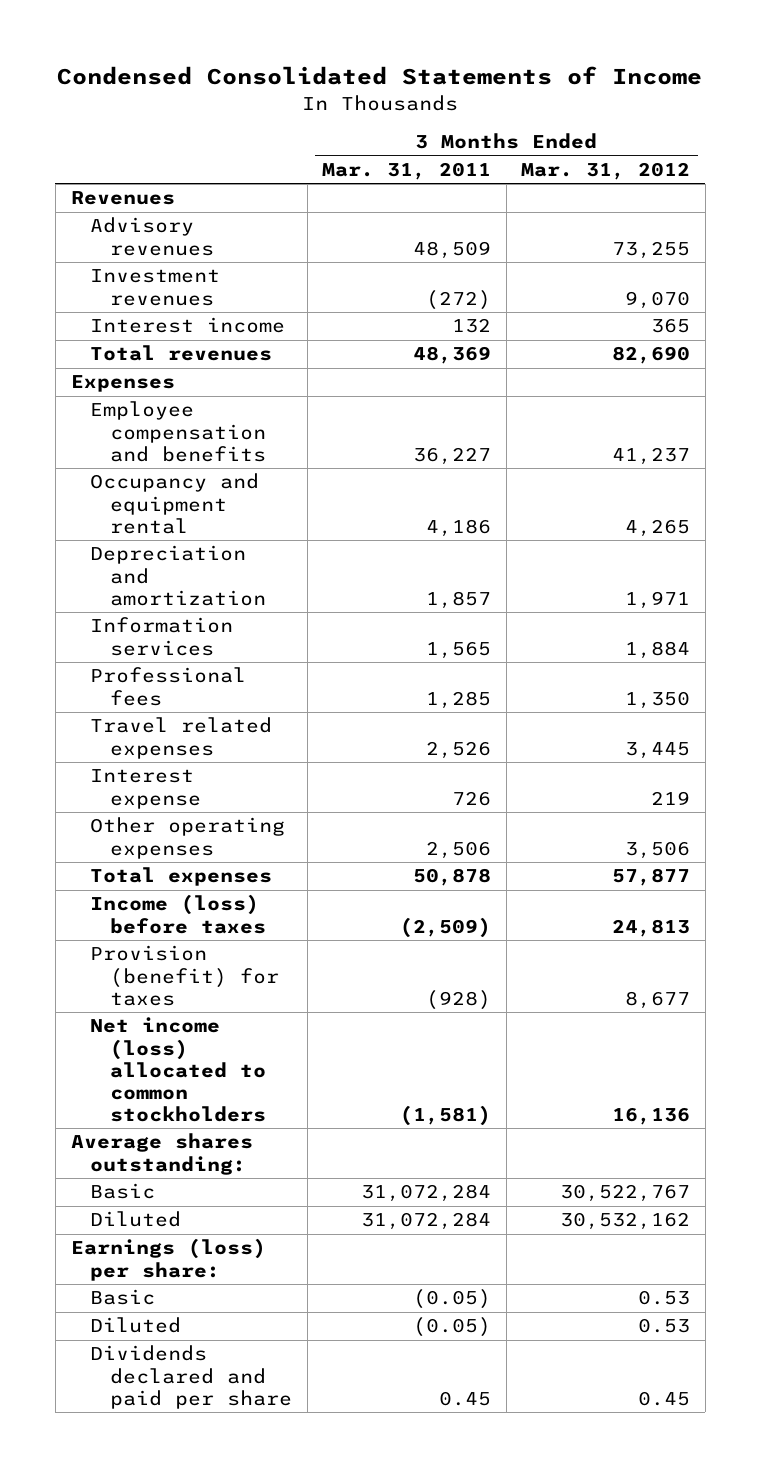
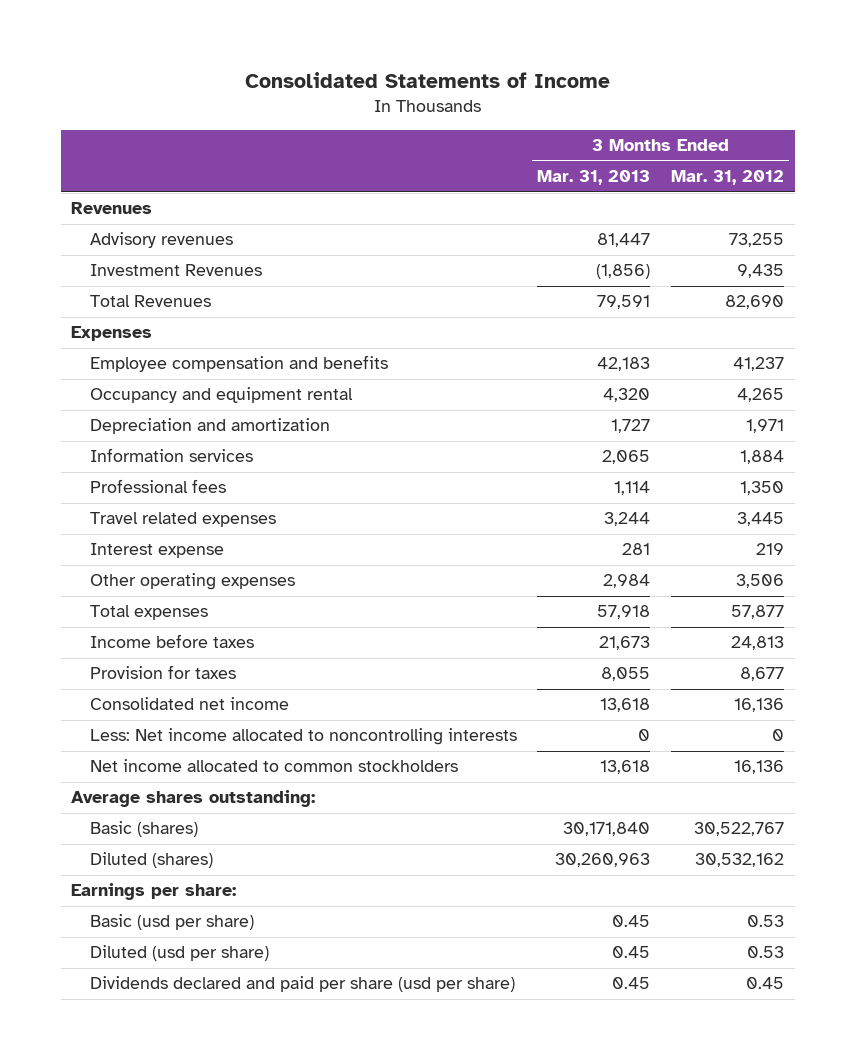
- Condensed Consolidated Statements of Income
+ Consolidated Statements of Income
- | 3 Months Ended Mar. 31, 2011 | 3 Months Ended Mar. 31, 2012
+ | 3 Months Ended Mar. 31, 2013 | 3 Months Ended Mar. 31, 2012
- Investment revenues | (272) | 9,070
- Interest income | 132 | 365
- Total revenues | 48,369 | 82,690
+ Investment Revenues | (1,856) | 9,435
+ Total Revenues | 79,591 | 82,690
- Income (loss) before taxes | (2,509) | 24,813
- Provision (benefit) for taxes | (928) | 8,677
- Net income (loss) allocated to common stockholders | (1,581) | 16,136
+ Income before taxes | 21,673 | 24,813
+ Provision for taxes | 8,055 | 8,677
+ Consolidated net income | 13,618 | 16,136
+ Less: Net income allocated to noncontrolling interests | 0 | 0
+ Net income allocated to common stockholders | 13,618 | 16,136
- Basic | 31,072,284 | 30,522,767
- Diluted | 31,072,284 | 30,532,162
- Earnings (loss) per share:
- Basic | (0.05) | 0.53
- Diluted | (0.05) | 0.53
- Dividends declared and paid per share | 0.45 | 0.45
+ Basic (shares) | 30,171,840 | 30,522,767
+ Diluted (shares) | 30,260,963 | 30,532,162
+ Earnings per share:
+ Basic (usd per share) | 0.45 | 0.53
+ Diluted (usd per share) | 0.45 | 0.53
+ Dividends declared and paid per share (usd per share) | 0.45 | 0.45

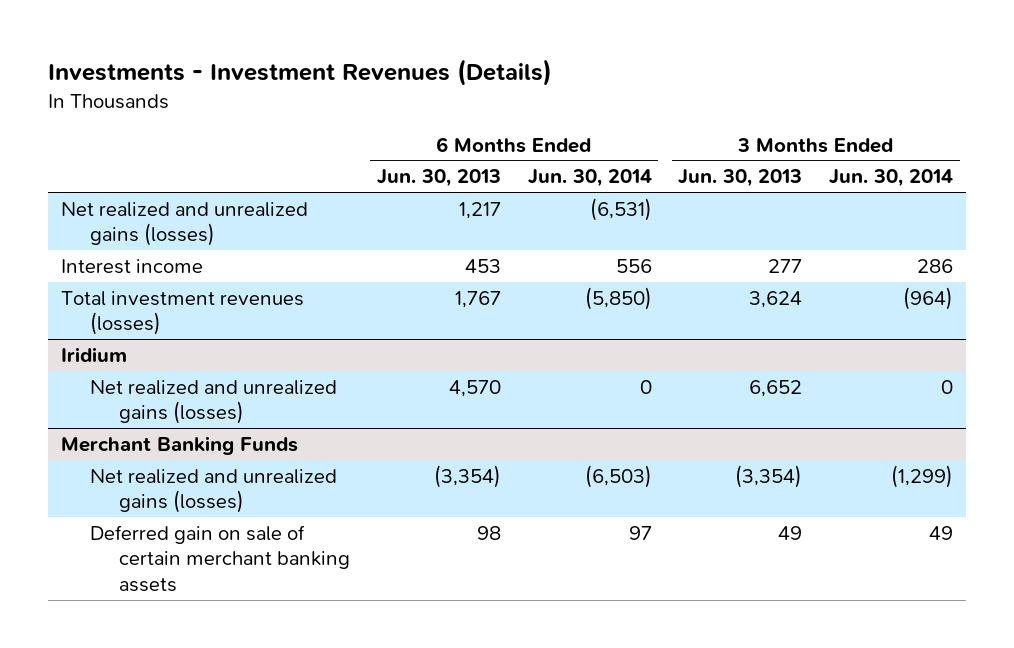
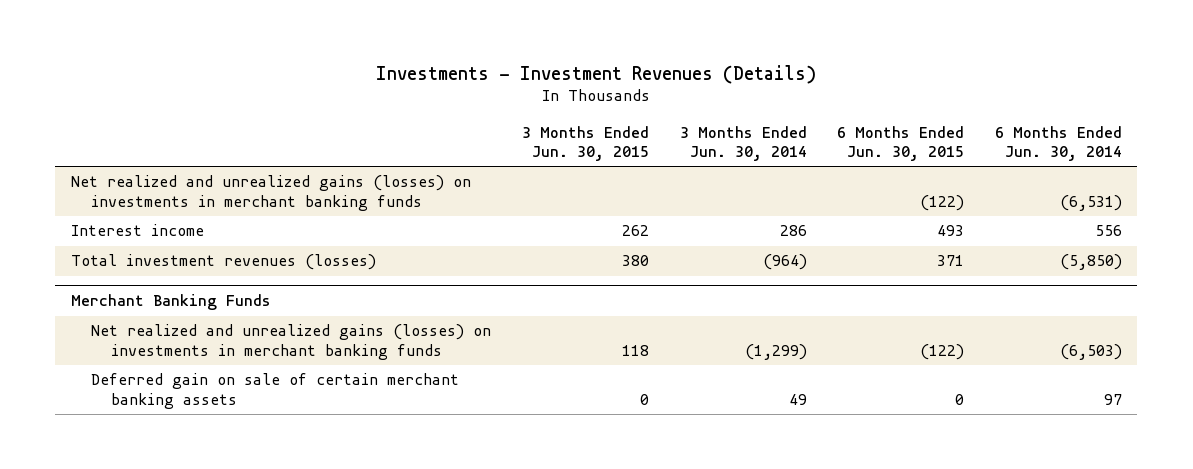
- | 6 Months Ended Jun. 30, 2013 | 6 Months Ended Jun. 30, 2014 | 3 Months Ended Jun. 30, 2013 | 3 Months Ended Jun. 30, 2014
+ | 3 Months Ended Jun. 30, 2015 | 3 Months Ended Jun. 30, 2014 | 6 Months Ended Jun. 30, 2015 | 6 Months Ended Jun. 30, 2014
- Net realized and unrealized gains (losses) | 1,217 | (6,531) | |
+ Net realized and unrealized gains (losses) on investments in merchant banking funds | | | (122) | (6,531)
- Iridium
- Net realized and unrealized gains (losses) | 4,570 | 0 | 6,652 | 0
@ Merchant Banking Funds
- Net realized and unrealized gains (losses) | (3,354) | (6,503) | (3,354) | (1,299)
+ Net realized and unrealized gains (losses) on investments in merchant banking funds | 118 | (1,299) | (122) | (6,503)

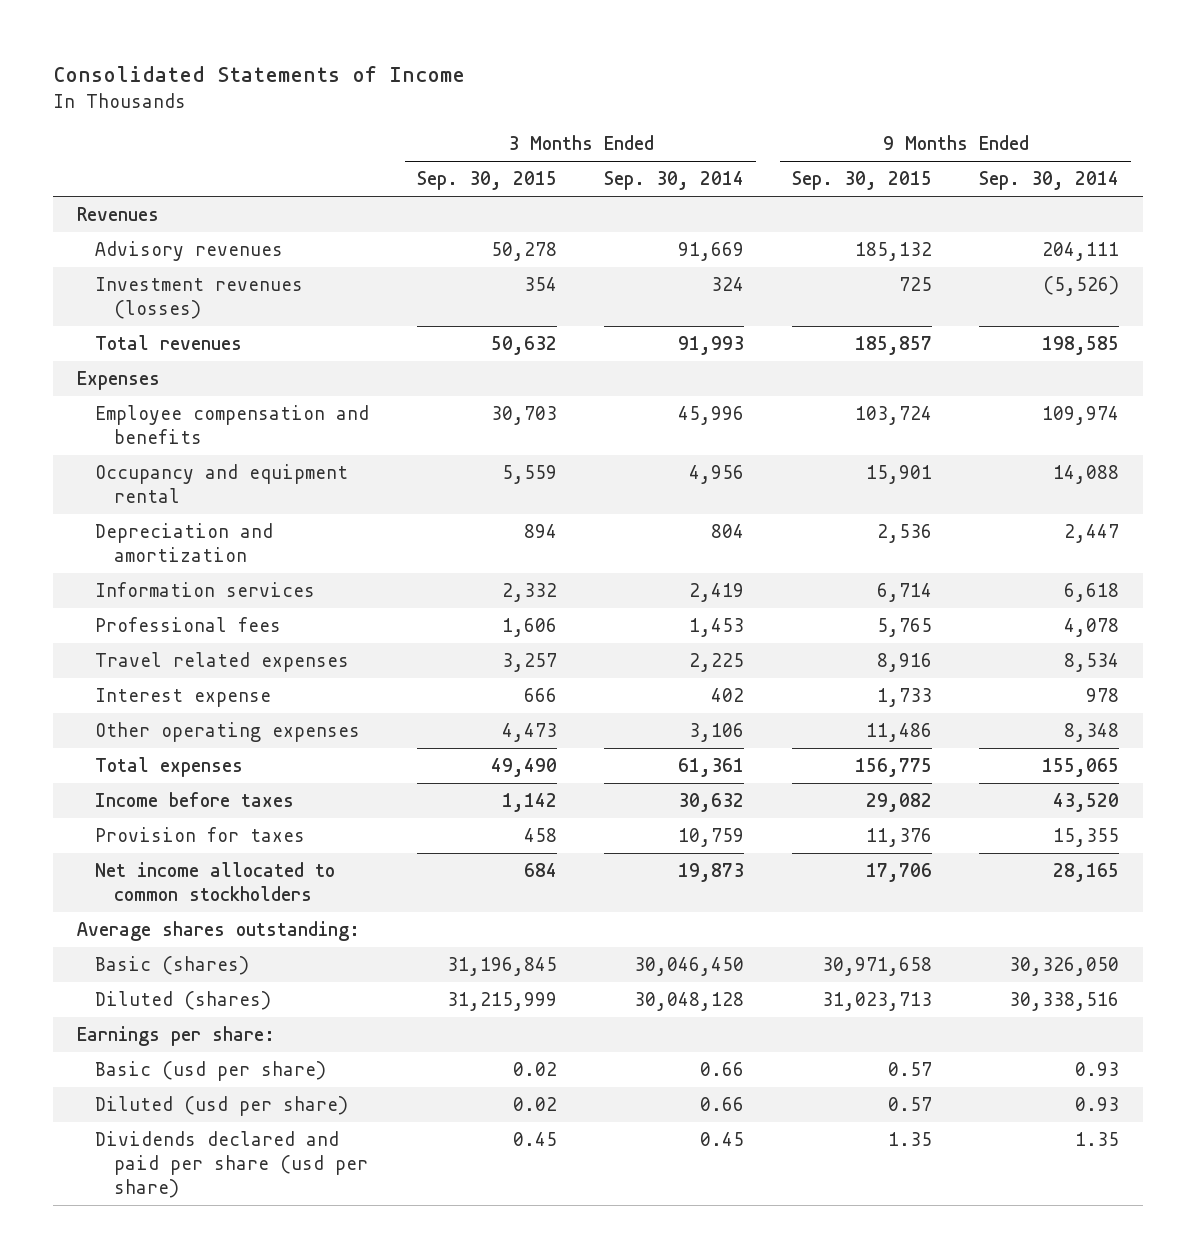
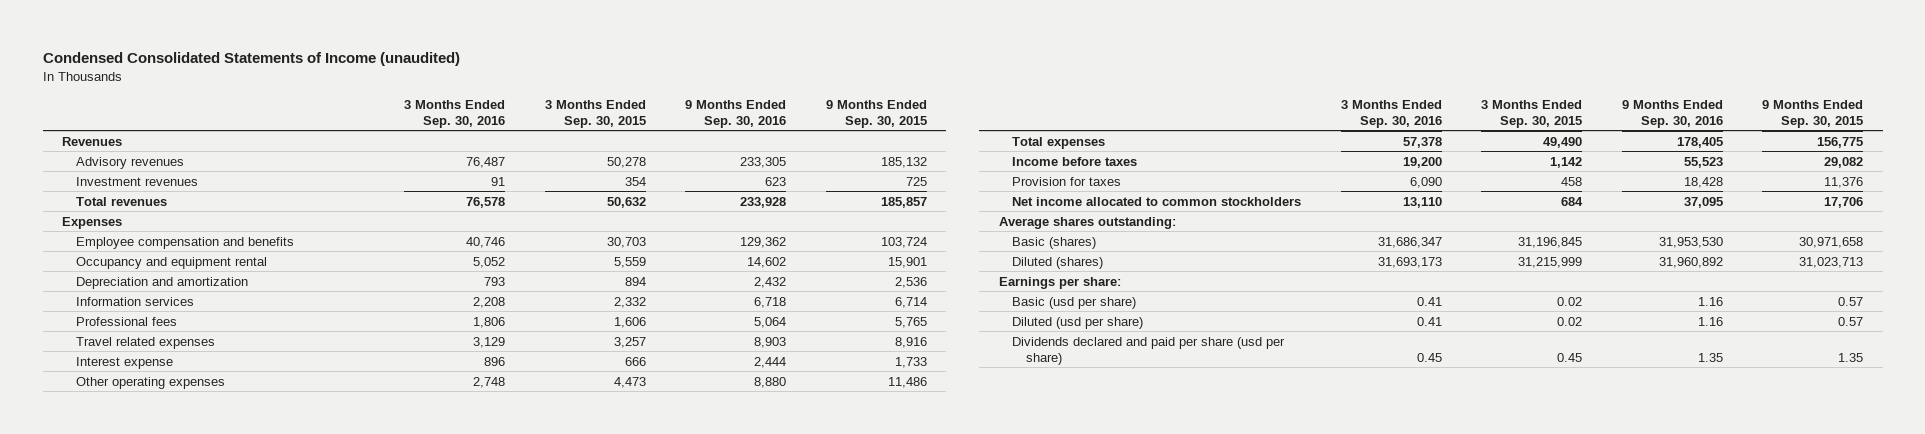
- Consolidated Statements of Income
+ Condensed Consolidated Statements of Income (unaudited)
- | 3 Months Ended Sep. 30, 2015 | 3 Months Ended Sep. 30, 2014 | 9 Months Ended Sep. 30, 2015 | 9 Months Ended Sep. 30, 2014
+ | 3 Months Ended Sep. 30, 2016 | 3 Months Ended Sep. 30, 2015 | 9 Months Ended Sep. 30, 2016 | 9 Months Ended Sep. 30, 2015
- Investment revenues (losses) | 354 | 324 | 725 | (5,526)
+ Investment revenues | 91 | 354 | 623 | 725

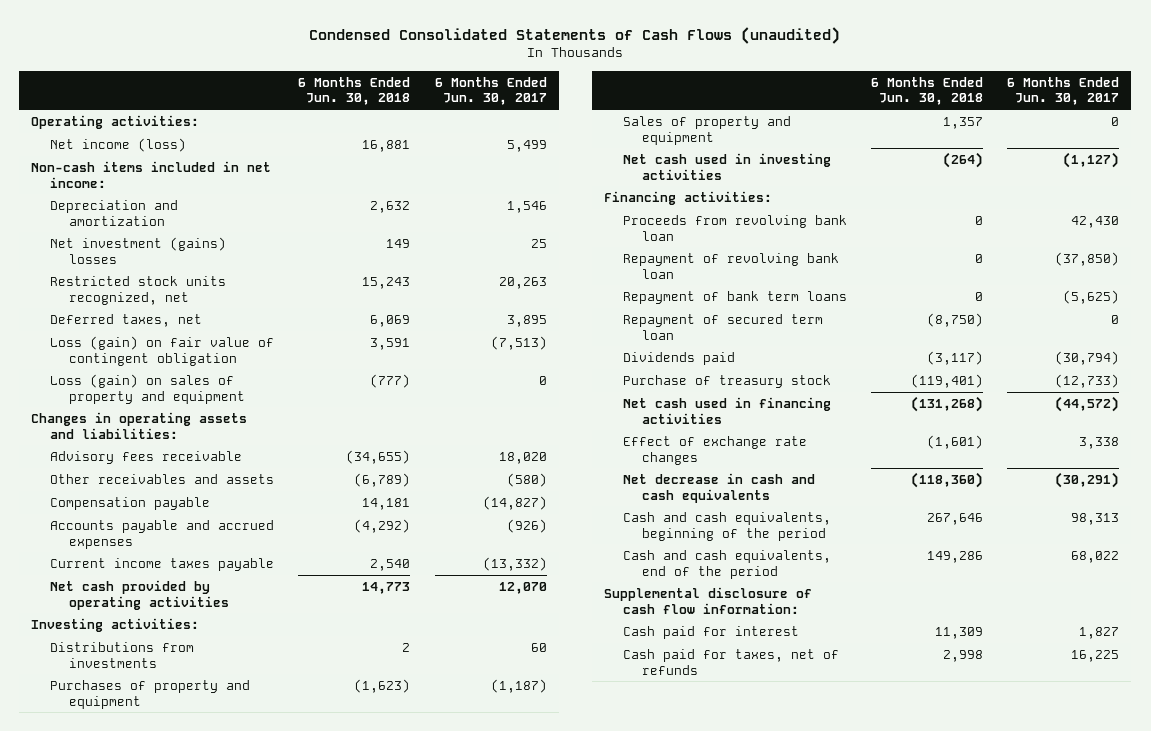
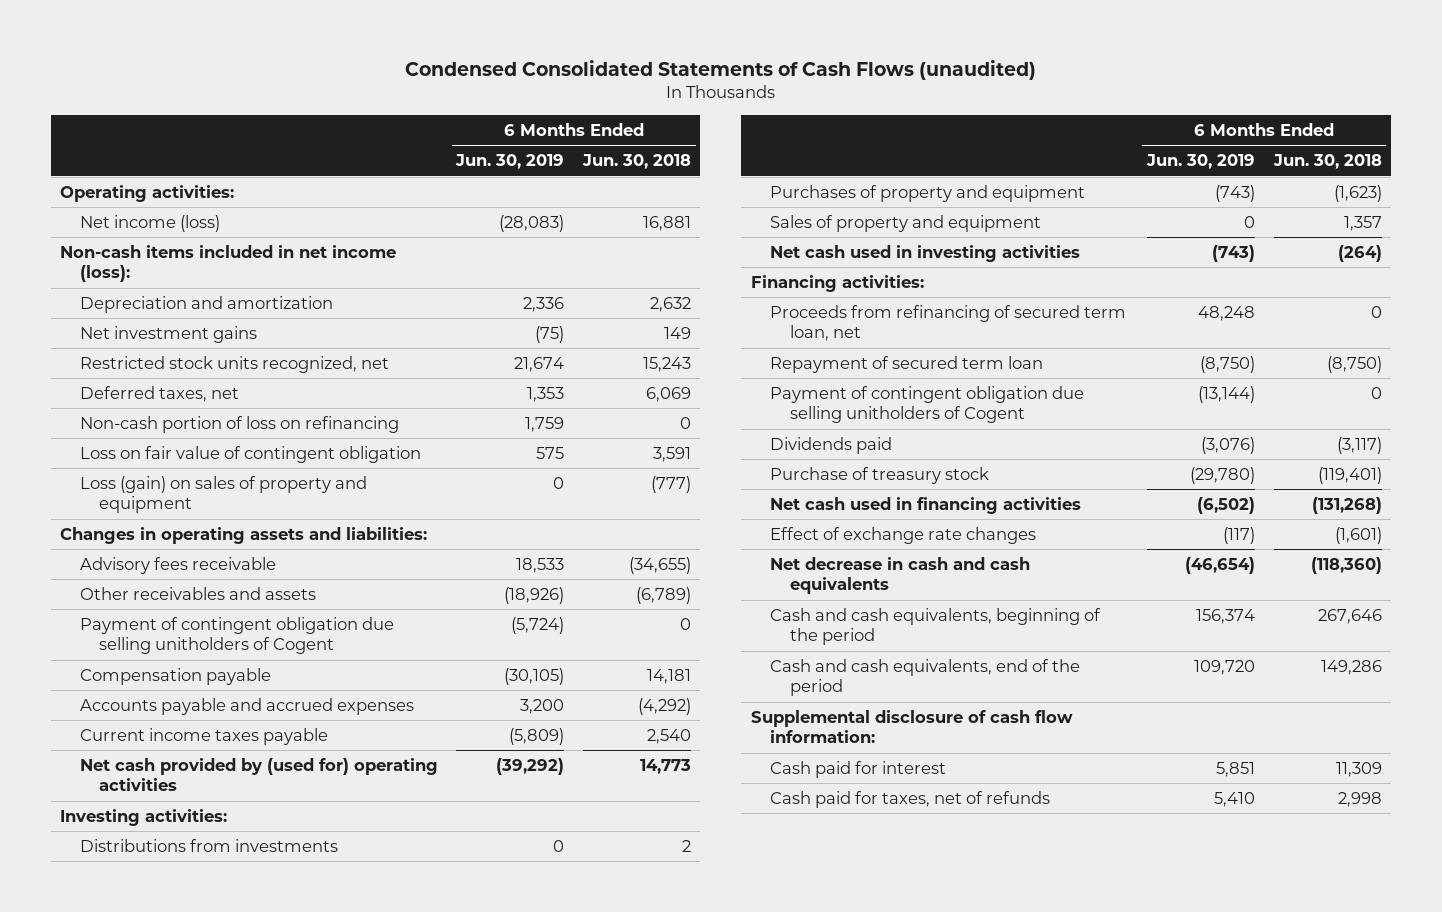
- | 6 Months Ended Jun. 30, 2018 | 6 Months Ended Jun. 30, 2017
+ | 6 Months Ended Jun. 30, 2019 | 6 Months Ended Jun. 30, 2018
- Non-cash items included in net income:
+ Non-cash items included in net income (loss):
- Net investment (gains) losses | 149 | 25
+ Net investment gains | (75) | 149
- Loss (gain) on fair value of contingent obligation | 3,591 | (7,513)
+ Non-cash portion of loss on refinancing | 1,759 | 0
+ Loss on fair value of contingent obligation | 575 | 3,591
+ Payment of contingent obligation due selling unitholders of Cogent | (5,724) | 0
- Net cash provided by operating activities | 14,773 | 12,070
+ Net cash provided by (used for) operating activities | (39,292) | 14,773
- Proceeds from revolving bank loan | 0 | 42,430
- Repayment of revolving bank loan | 0 | (37,850)
- Repayment of bank term loans | 0 | (5,625)
+ Proceeds from refinancing of secured term loan, net | 48,248 | 0
+ Payment of contingent obligation due selling unitholders of Cogent | (13,144) | 0

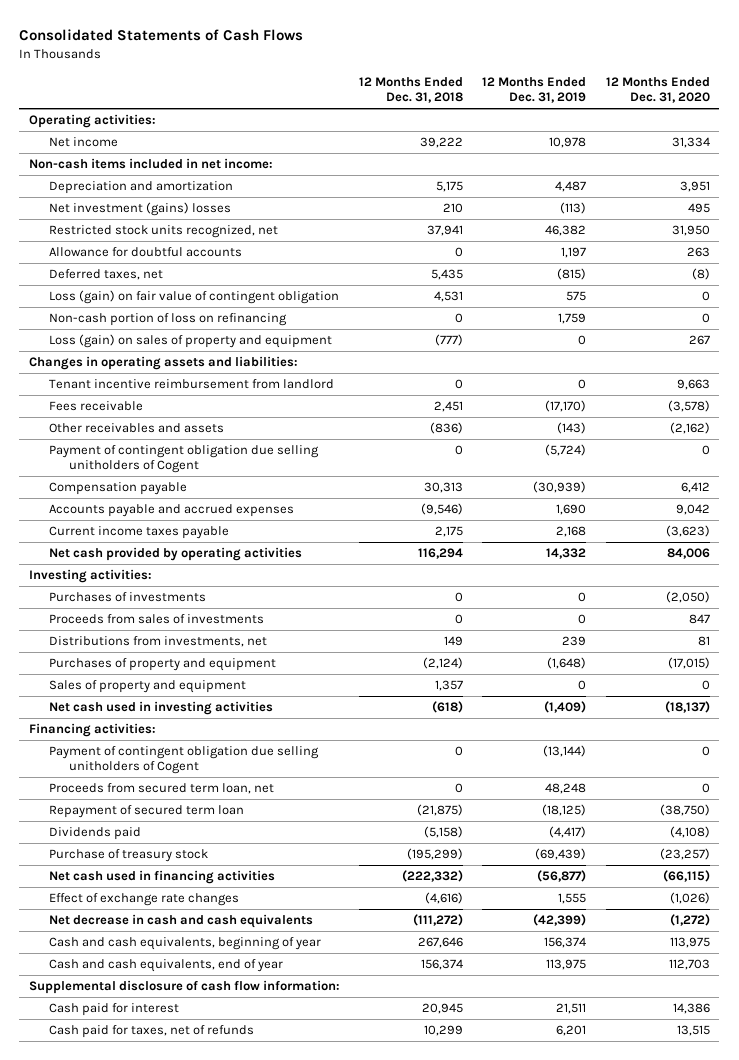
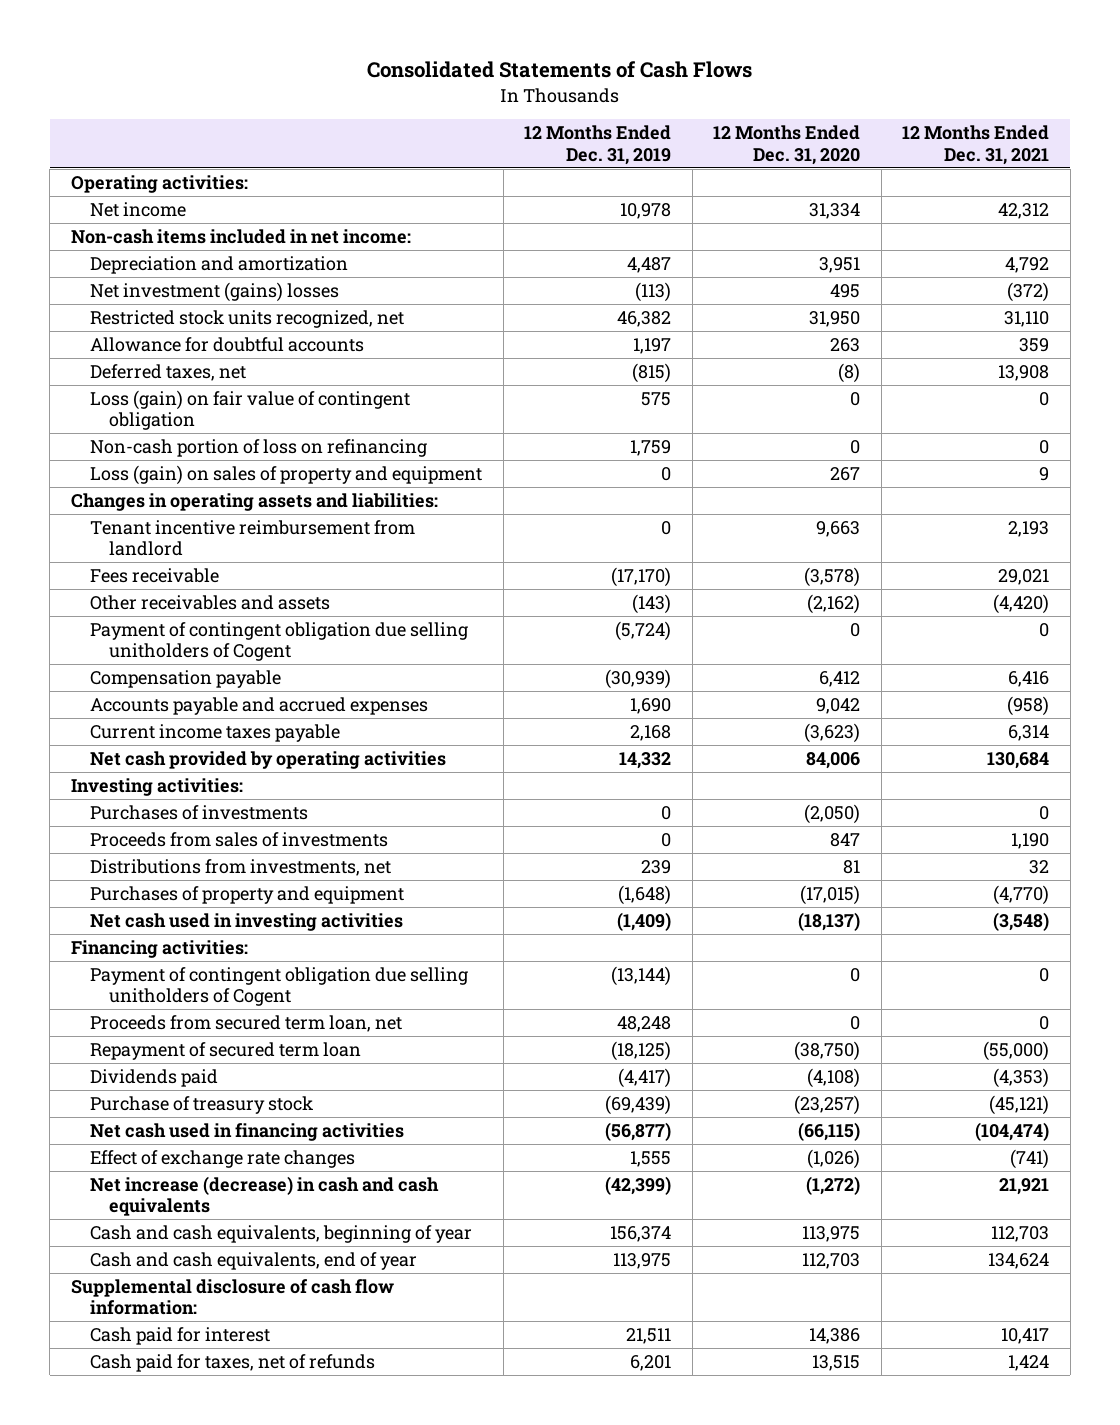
- | 12 Months Ended Dec. 31, 2018 | 12 Months Ended Dec. 31, 2019 | 12 Months Ended Dec. 31, 2020
+ | 12 Months Ended Dec. 31, 2019 | 12 Months Ended Dec. 31, 2020 | 12 Months Ended Dec. 31, 2021
- Sales of property and equipment | 1,357 | 0 | 0
- Net decrease in cash and cash equivalents | (111,272) | (42,399) | (1,272)
+ Net increase (decrease) in cash and cash equivalents | (42,399) | (1,272) | 21,921

